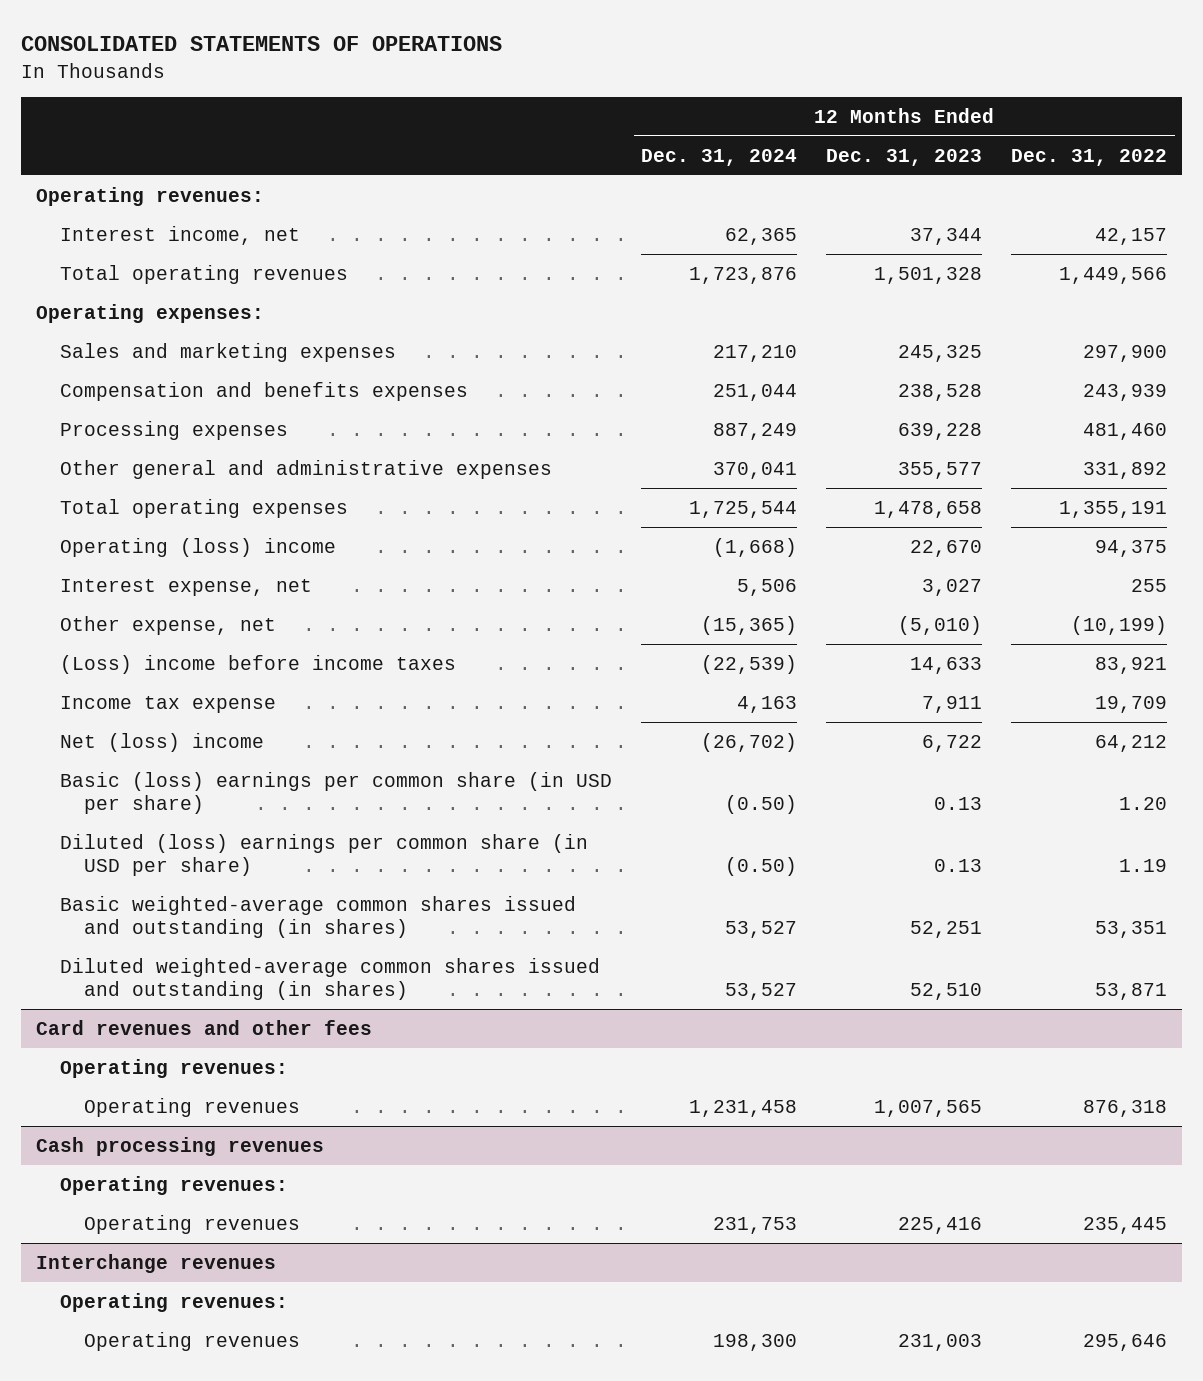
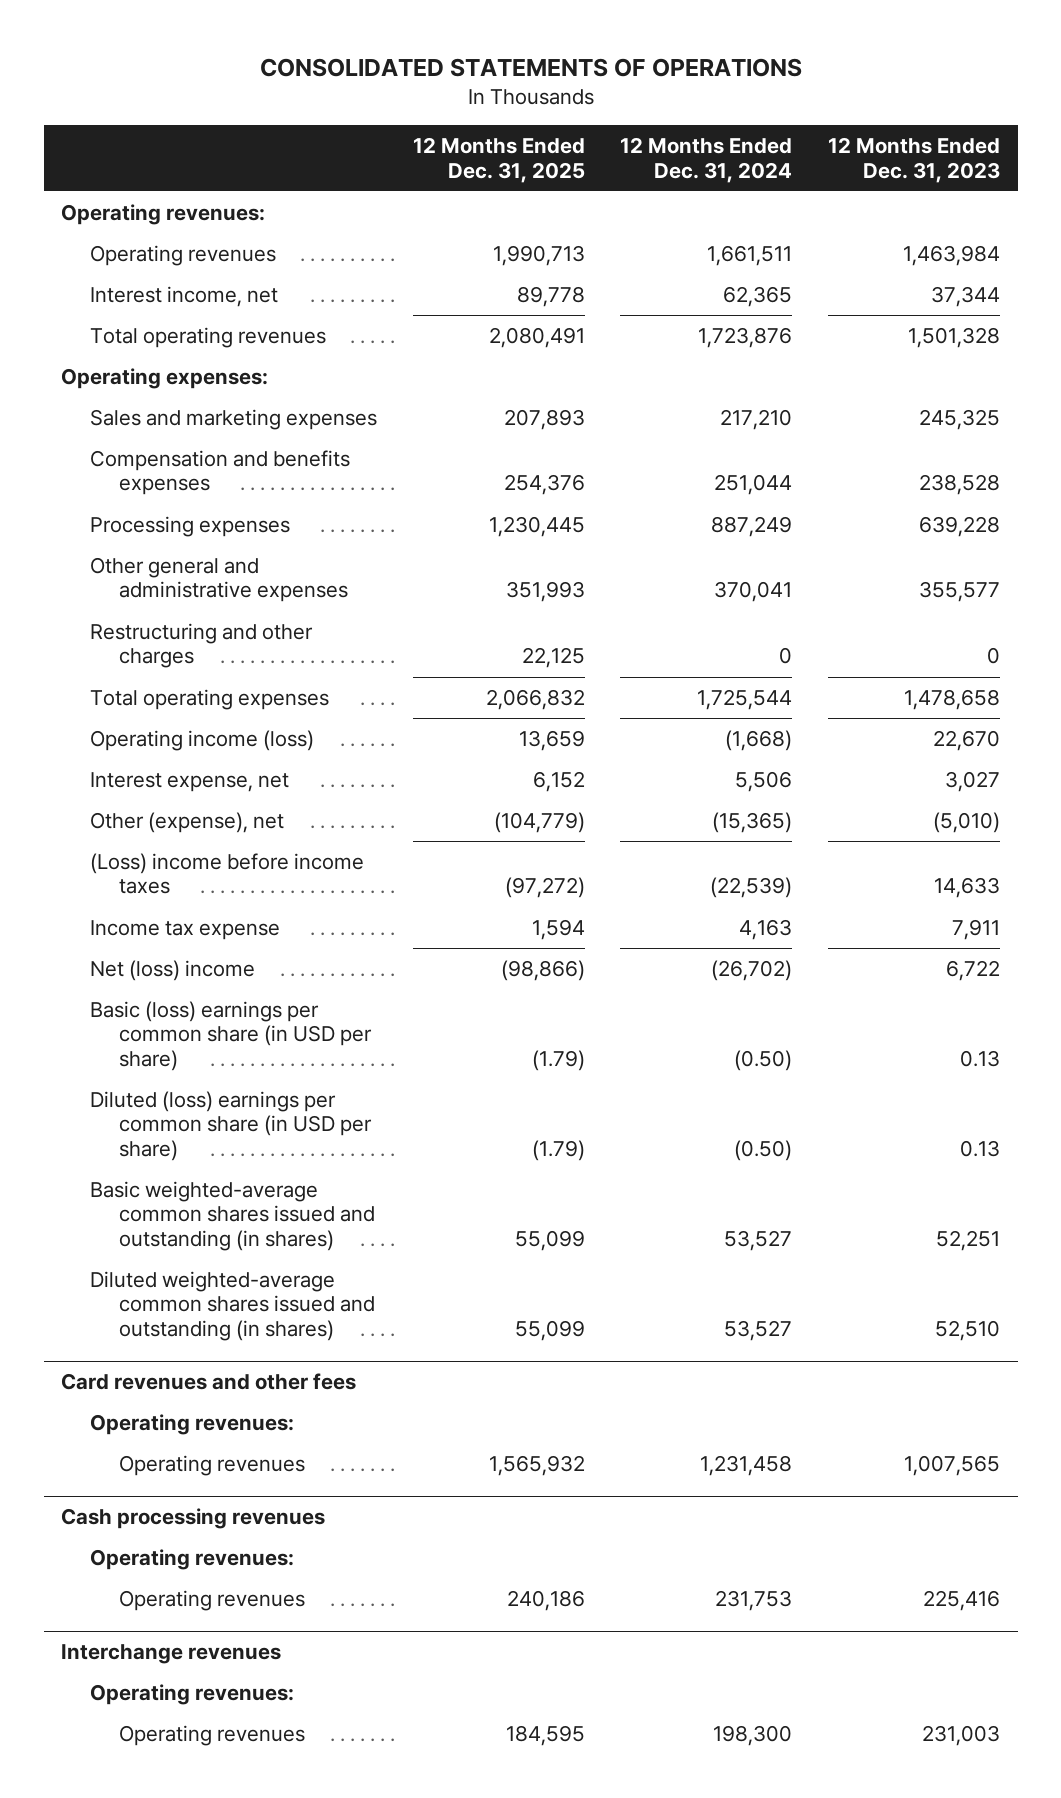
- | 12 Months Ended Dec. 31, 2024 | 12 Months Ended Dec. 31, 2023 | 12 Months Ended Dec. 31, 2022
+ | 12 Months Ended Dec. 31, 2025 | 12 Months Ended Dec. 31, 2024 | 12 Months Ended Dec. 31, 2023
+ Operating revenues | 1,990,713 | 1,661,511 | 1,463,984
+ Restructuring and other charges | 22,125 | 0 | 0
- Operating (loss) income | (1,668) | 22,670 | 94,375
+ Operating income (loss) | 13,659 | (1,668) | 22,670
- Other expense, net | (15,365) | (5,010) | (10,199)
+ Other (expense), net | (104,779) | (15,365) | (5,010)

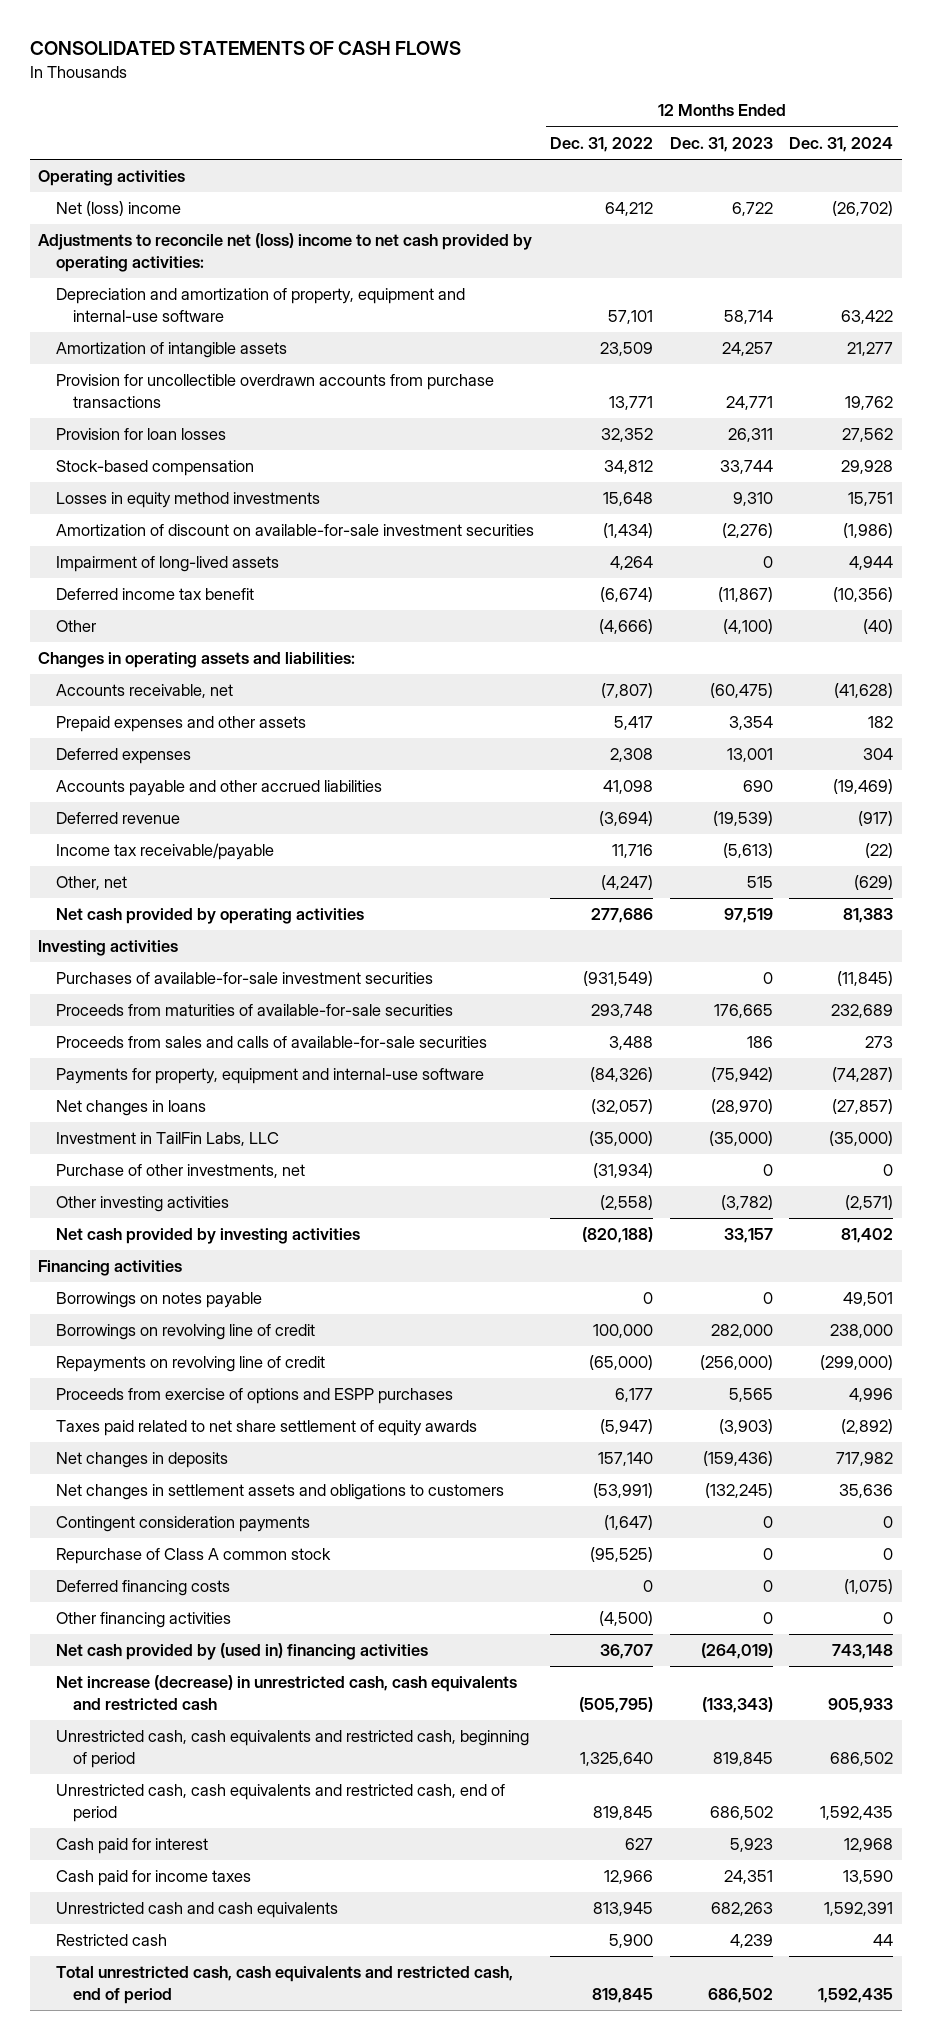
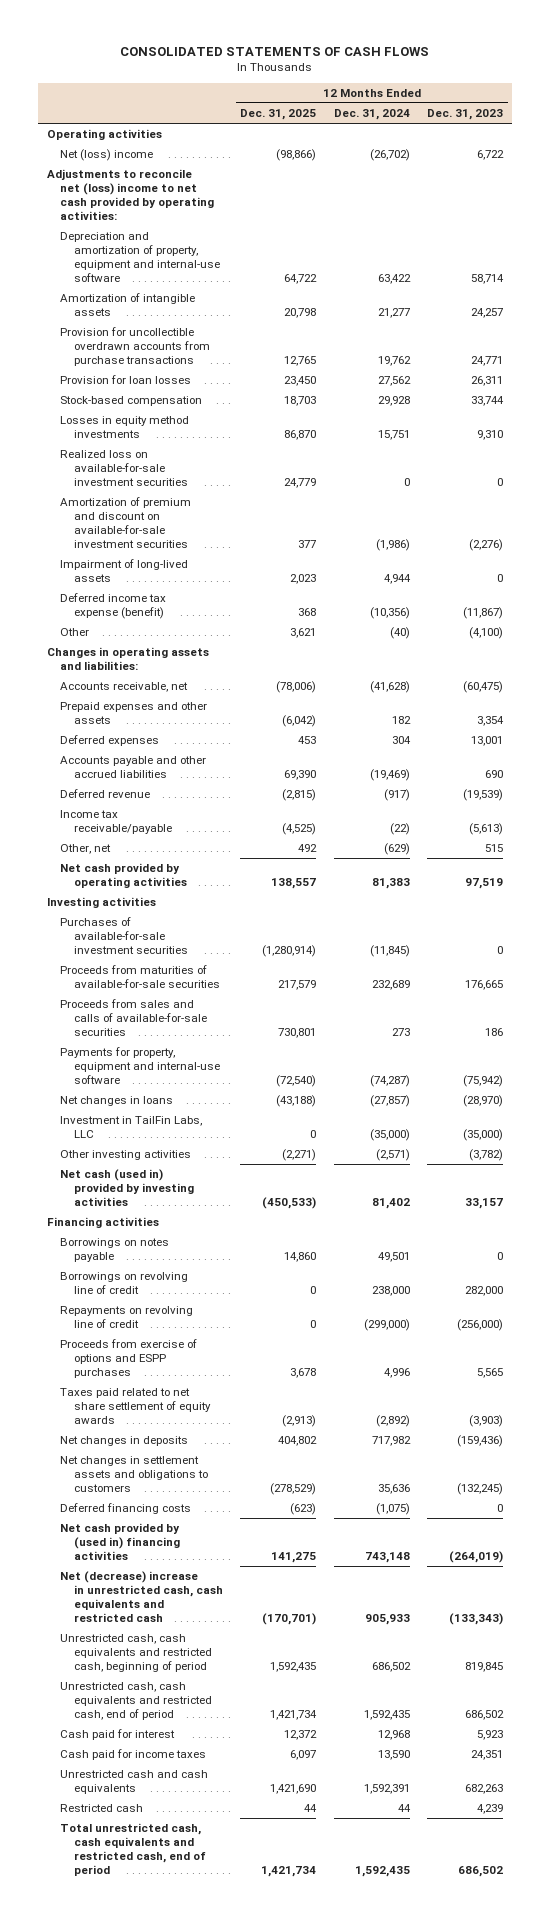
- | 12 Months Ended Dec. 31, 2022 | 12 Months Ended Dec. 31, 2023 | 12 Months Ended Dec. 31, 2024
+ | 12 Months Ended Dec. 31, 2025 | 12 Months Ended Dec. 31, 2024 | 12 Months Ended Dec. 31, 2023
- Amortization of discount on available-for-sale investment securities | (1,434) | (2,276) | (1,986)
+ Realized loss on available-for-sale investment securities | 24,779 | 0 | 0
+ Amortization of premium and discount on available-for-sale investment securities | 377 | (1,986) | (2,276)
- Deferred income tax benefit | (6,674) | (11,867) | (10,356)
+ Deferred income tax expense (benefit) | 368 | (10,356) | (11,867)
- Purchase of other investments, net | (31,934) | 0 | 0
- Net cash provided by investing activities | (820,188) | 33,157 | 81,402
+ Net cash (used in) provided by investing activities | (450,533) | 81,402 | 33,157
- Contingent consideration payments | (1,647) | 0 | 0
- Repurchase of Class A common stock | (95,525) | 0 | 0
- Other financing activities | (4,500) | 0 | 0
- Net increase (decrease) in unrestricted cash, cash equivalents and restricted cash | (505,795) | (133,343) | 905,933
+ Net (decrease) increase in unrestricted cash, cash equivalents and restricted cash | (170,701) | 905,933 | (133,343)

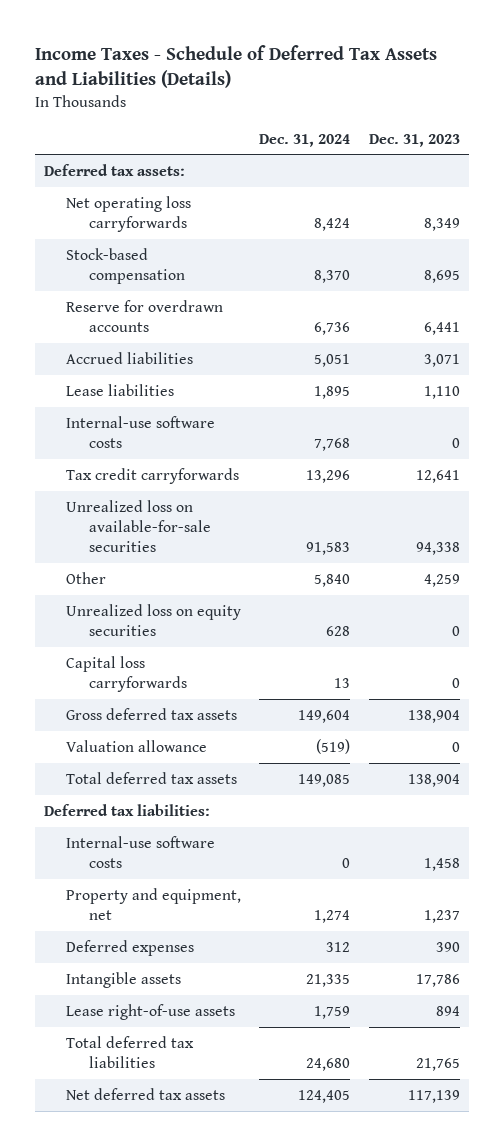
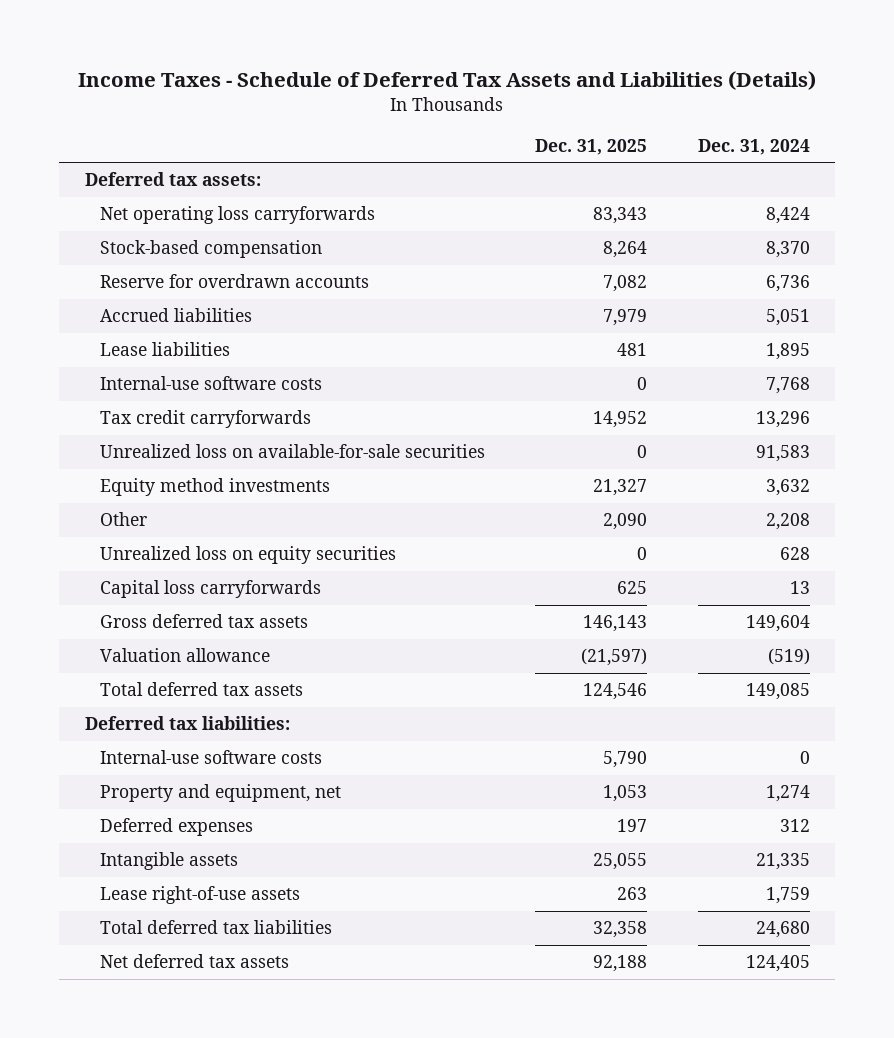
- | Dec. 31, 2024 | Dec. 31, 2023
+ | Dec. 31, 2025 | Dec. 31, 2024
- Other | 5,840 | 4,259
+ Equity method investments | 21,327 | 3,632
+ Other | 2,090 | 2,208

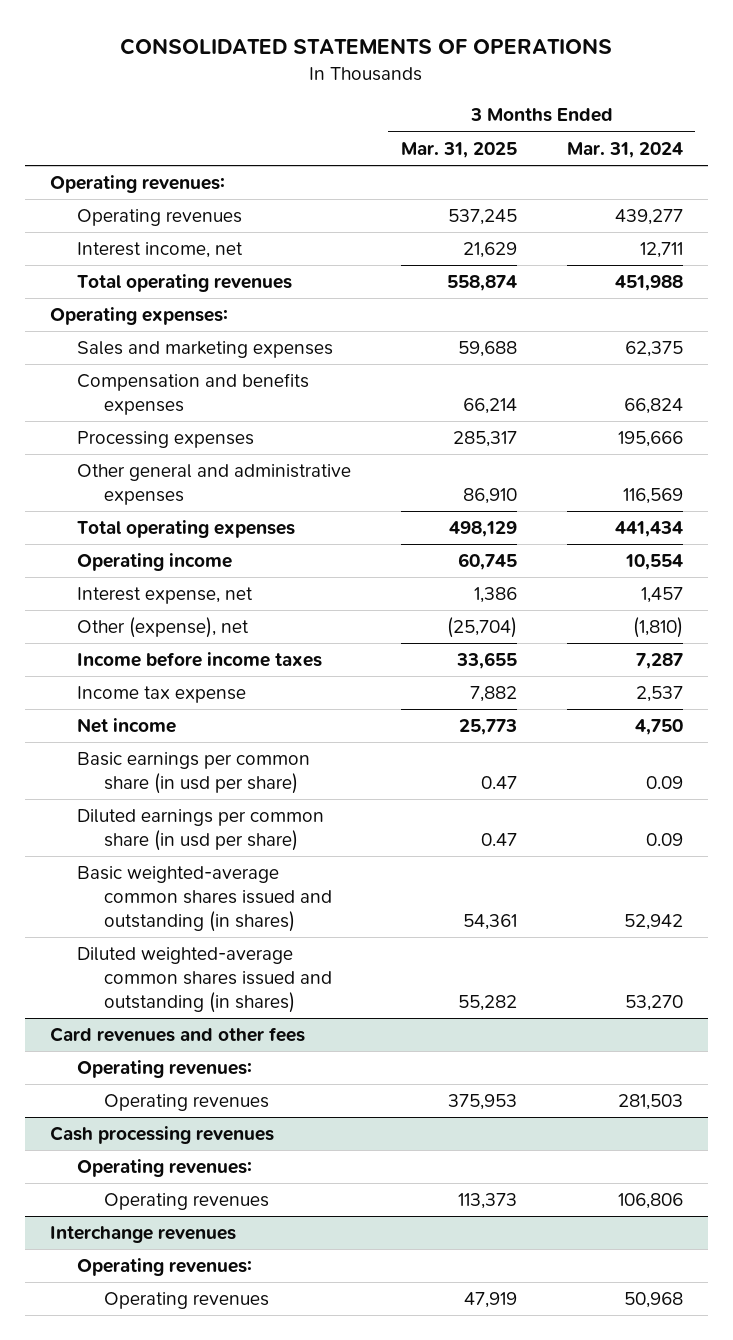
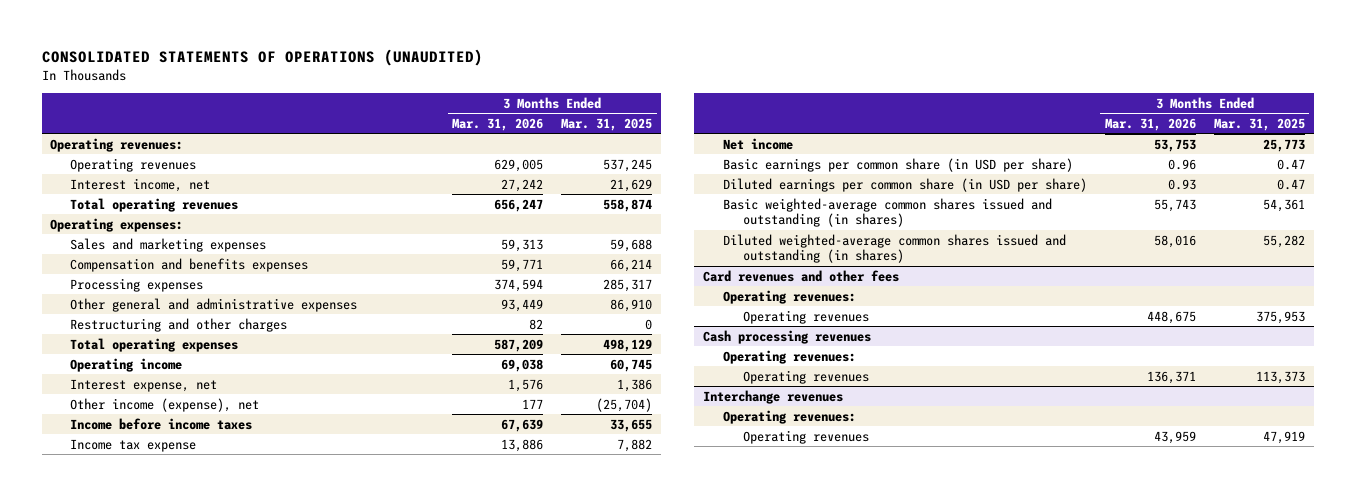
- CONSOLIDATED STATEMENTS OF OPERATIONS
+ CONSOLIDATED STATEMENTS OF OPERATIONS (UNAUDITED)
- | 3 Months Ended Mar. 31, 2025 | 3 Months Ended Mar. 31, 2024
+ | 3 Months Ended Mar. 31, 2026 | 3 Months Ended Mar. 31, 2025
+ Restructuring and other charges | 82 | 0
- Other (expense), net | (25,704) | (1,810)
+ Other income (expense), net | 177 | (25,704)
- Basic earnings per common share (in usd per share) | 0.47 | 0.09
- Diluted earnings per common share (in usd per share) | 0.47 | 0.09
+ Basic earnings per common share (in USD per share) | 0.96 | 0.47
+ Diluted earnings per common share (in USD per share) | 0.93 | 0.47

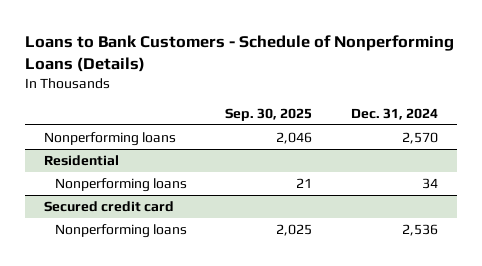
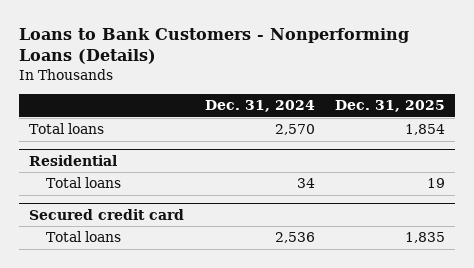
- Loans to Bank Customers - Schedule of Nonperforming Loans (Details)
+ Loans to Bank Customers - Nonperforming Loans (Details)
- | Sep. 30, 2025 | Dec. 31, 2024
+ | Dec. 31, 2024 | Dec. 31, 2025
- Nonperforming loans | 2,046 | 2,570
+ Total loans | 2,570 | 1,854
@ Residential
- Nonperforming loans | 21 | 34
+ Total loans | 34 | 19
@ Secured credit card
- Nonperforming loans | 2,025 | 2,536
+ Total loans | 2,536 | 1,835

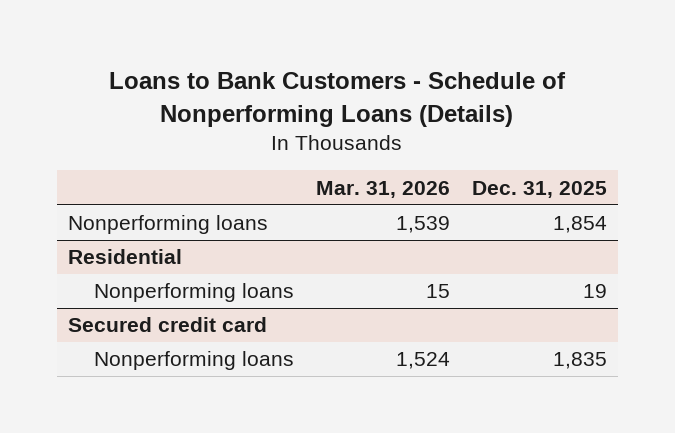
- Loans to Bank Customers - Nonperforming Loans (Details)
+ Loans to Bank Customers - Schedule of Nonperforming Loans (Details)
- | Dec. 31, 2024 | Dec. 31, 2025
+ | Mar. 31, 2026 | Dec. 31, 2025
- Total loans | 2,570 | 1,854
+ Nonperforming loans | 1,539 | 1,854
@ Residential
- Total loans | 34 | 19
+ Nonperforming loans | 15 | 19
@ Secured credit card
- Total loans | 2,536 | 1,835
+ Nonperforming loans | 1,524 | 1,835

